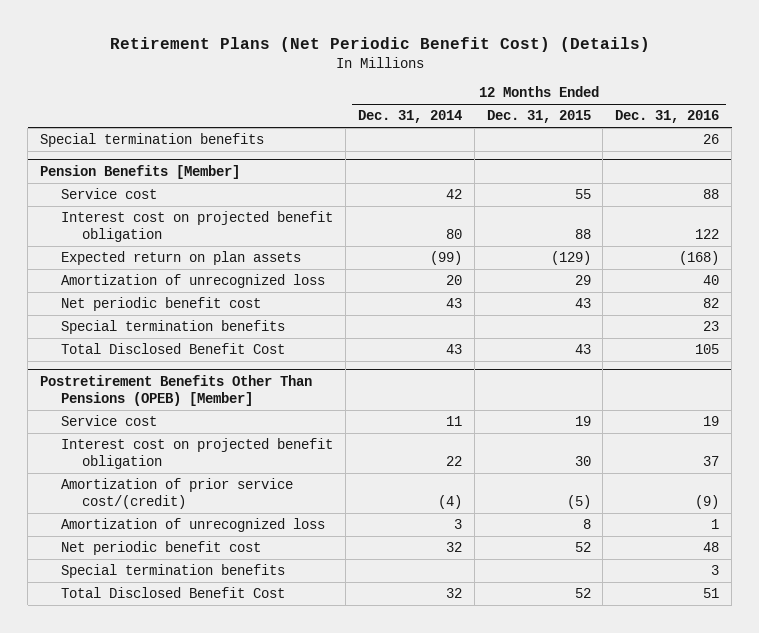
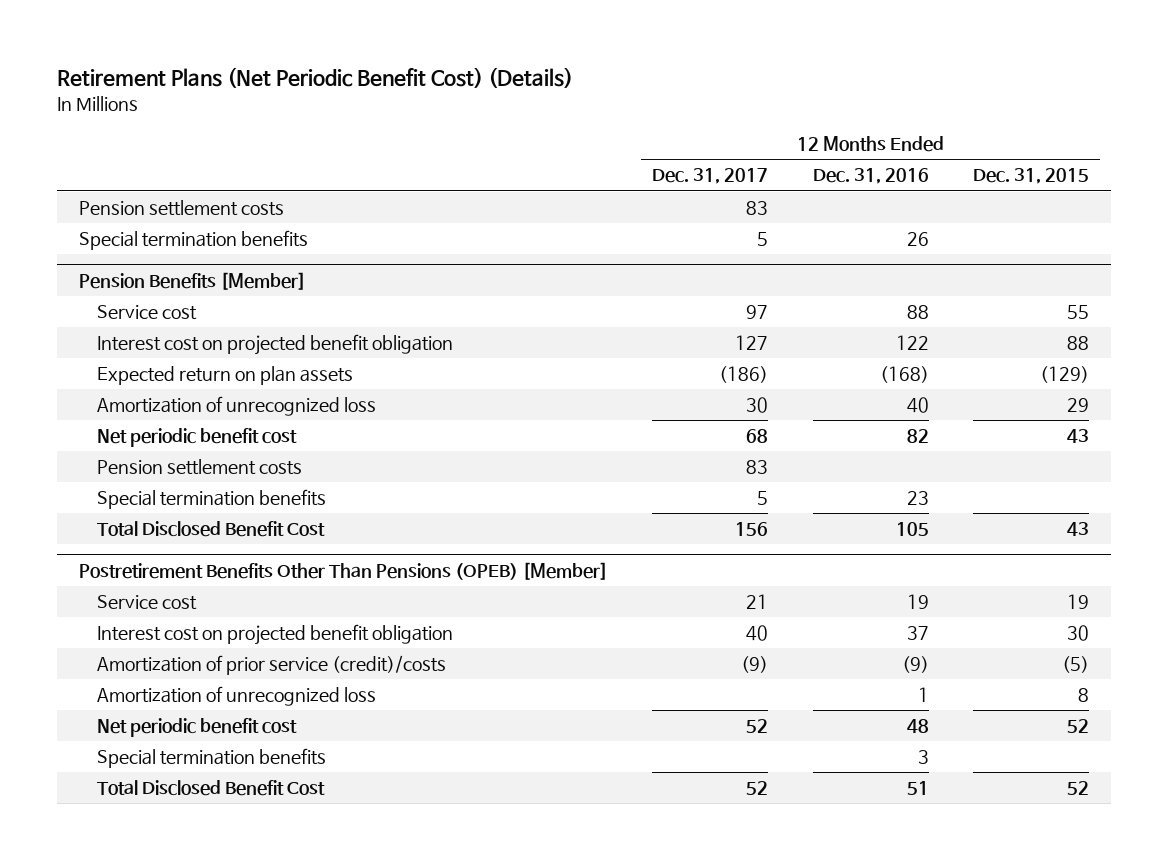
- | 12 Months Ended Dec. 31, 2014 | 12 Months Ended Dec. 31, 2015 | 12 Months Ended Dec. 31, 2016
+ | 12 Months Ended Dec. 31, 2017 | 12 Months Ended Dec. 31, 2016 | 12 Months Ended Dec. 31, 2015
+ Pension settlement costs | 83 | |
@ Pension Benefits [Member]
+ Pension settlement costs | 83 | |
@ Postretirement Benefits Other Than Pensions (OPEB) [Member]
- Amortization of prior service cost/(credit) | (4) | (5) | (9)
+ Amortization of prior service (credit)/costs | (9) | (9) | (5)

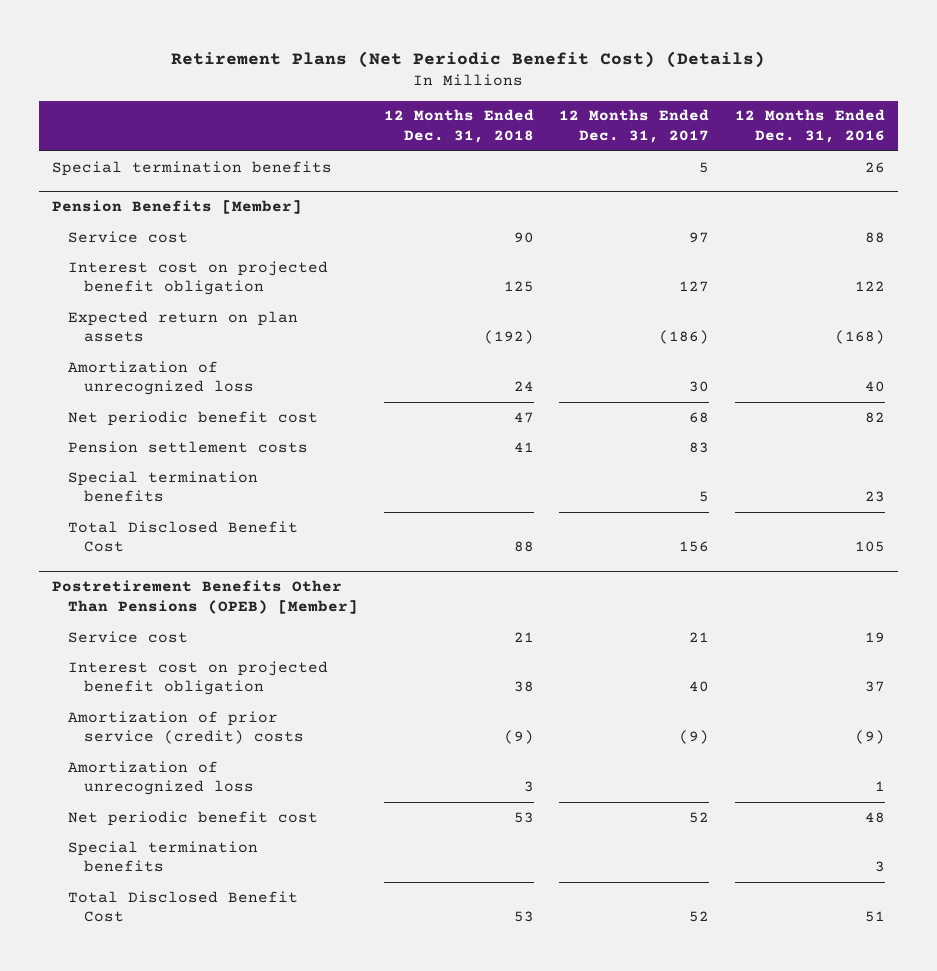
- | 12 Months Ended Dec. 31, 2017 | 12 Months Ended Dec. 31, 2016 | 12 Months Ended Dec. 31, 2015
+ | 12 Months Ended Dec. 31, 2018 | 12 Months Ended Dec. 31, 2017 | 12 Months Ended Dec. 31, 2016
- Pension settlement costs | 83 | |
@ Postretirement Benefits Other Than Pensions (OPEB) [Member]
- Amortization of prior service (credit)/costs | (9) | (9) | (5)
+ Amortization of prior service (credit) costs | (9) | (9) | (9)

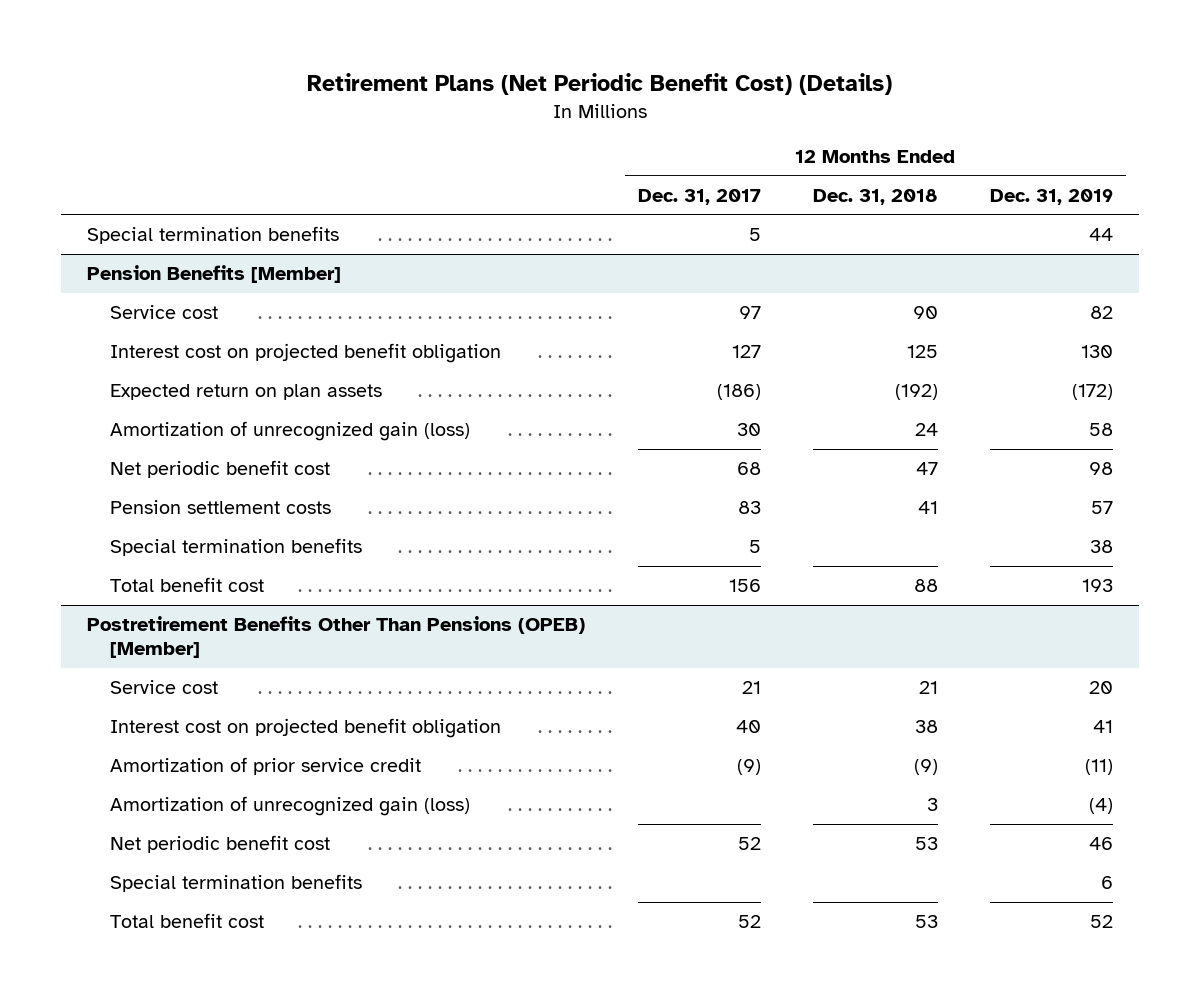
- | 12 Months Ended Dec. 31, 2018 | 12 Months Ended Dec. 31, 2017 | 12 Months Ended Dec. 31, 2016
+ | 12 Months Ended Dec. 31, 2017 | 12 Months Ended Dec. 31, 2018 | 12 Months Ended Dec. 31, 2019
@ Pension Benefits [Member]
- Amortization of unrecognized loss | 24 | 30 | 40
+ Amortization of unrecognized gain (loss) | 30 | 24 | 58
- Total Disclosed Benefit Cost | 88 | 156 | 105
+ Total benefit cost | 156 | 88 | 193
@ Postretirement Benefits Other Than Pensions (OPEB) [Member]
- Amortization of prior service (credit) costs | (9) | (9) | (9)
- Amortization of unrecognized loss | 3 | | 1
+ Amortization of prior service credit | (9) | (9) | (11)
+ Amortization of unrecognized gain (loss) | | 3 | (4)
- Total Disclosed Benefit Cost | 53 | 52 | 51
+ Total benefit cost | 52 | 53 | 52

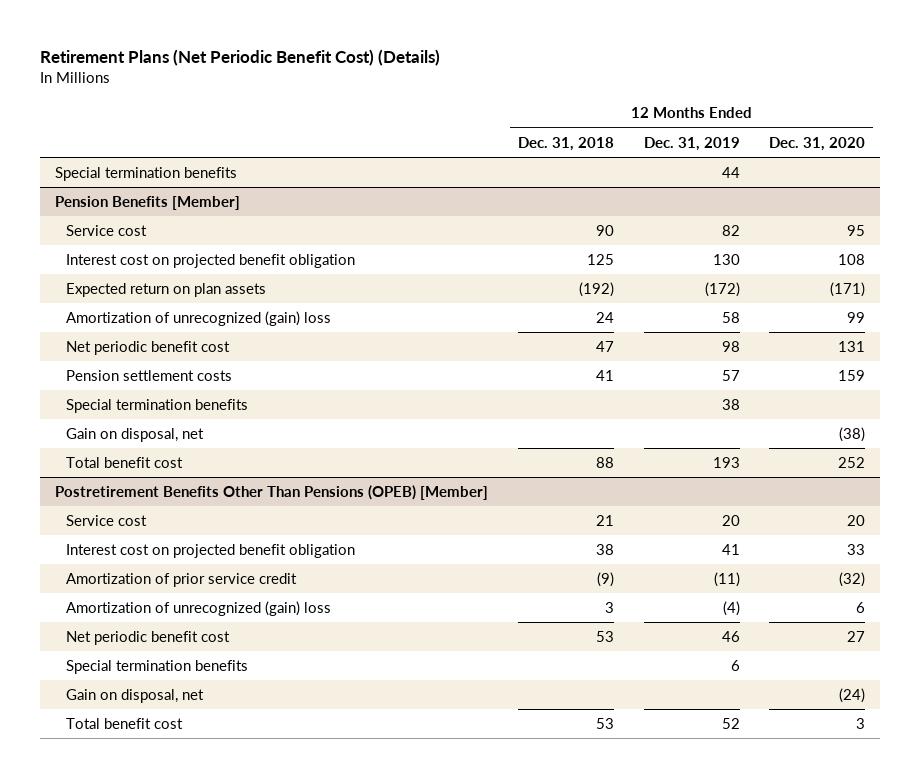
- | 12 Months Ended Dec. 31, 2017 | 12 Months Ended Dec. 31, 2018 | 12 Months Ended Dec. 31, 2019
+ | 12 Months Ended Dec. 31, 2018 | 12 Months Ended Dec. 31, 2019 | 12 Months Ended Dec. 31, 2020
@ Pension Benefits [Member]
- Amortization of unrecognized gain (loss) | 30 | 24 | 58
+ Amortization of unrecognized (gain) loss | 24 | 58 | 99
+ Gain on disposal, net | | | (38)
@ Postretirement Benefits Other Than Pensions (OPEB) [Member]
- Amortization of unrecognized gain (loss) | | 3 | (4)
+ Amortization of unrecognized (gain) loss | 3 | (4) | 6
+ Gain on disposal, net | | | (24)

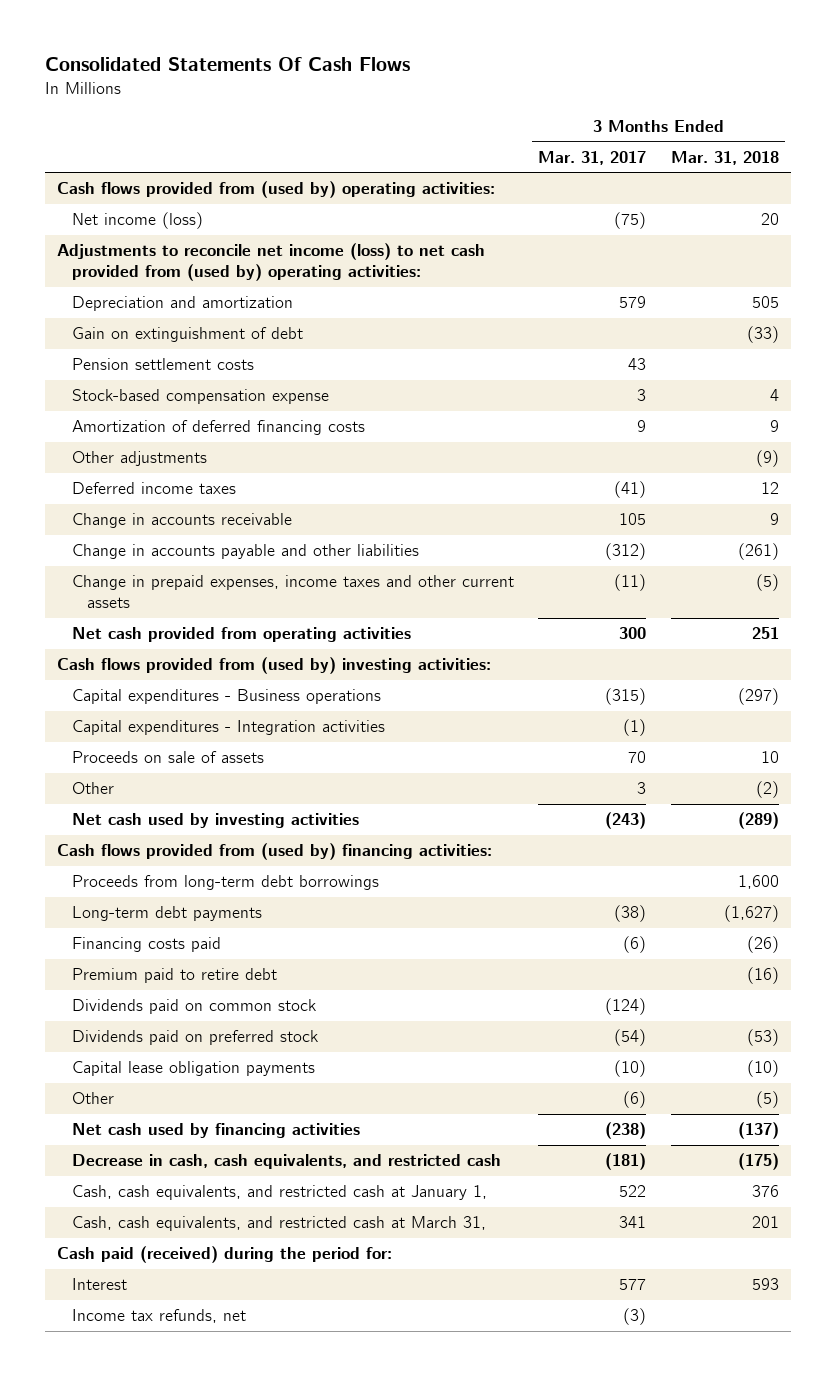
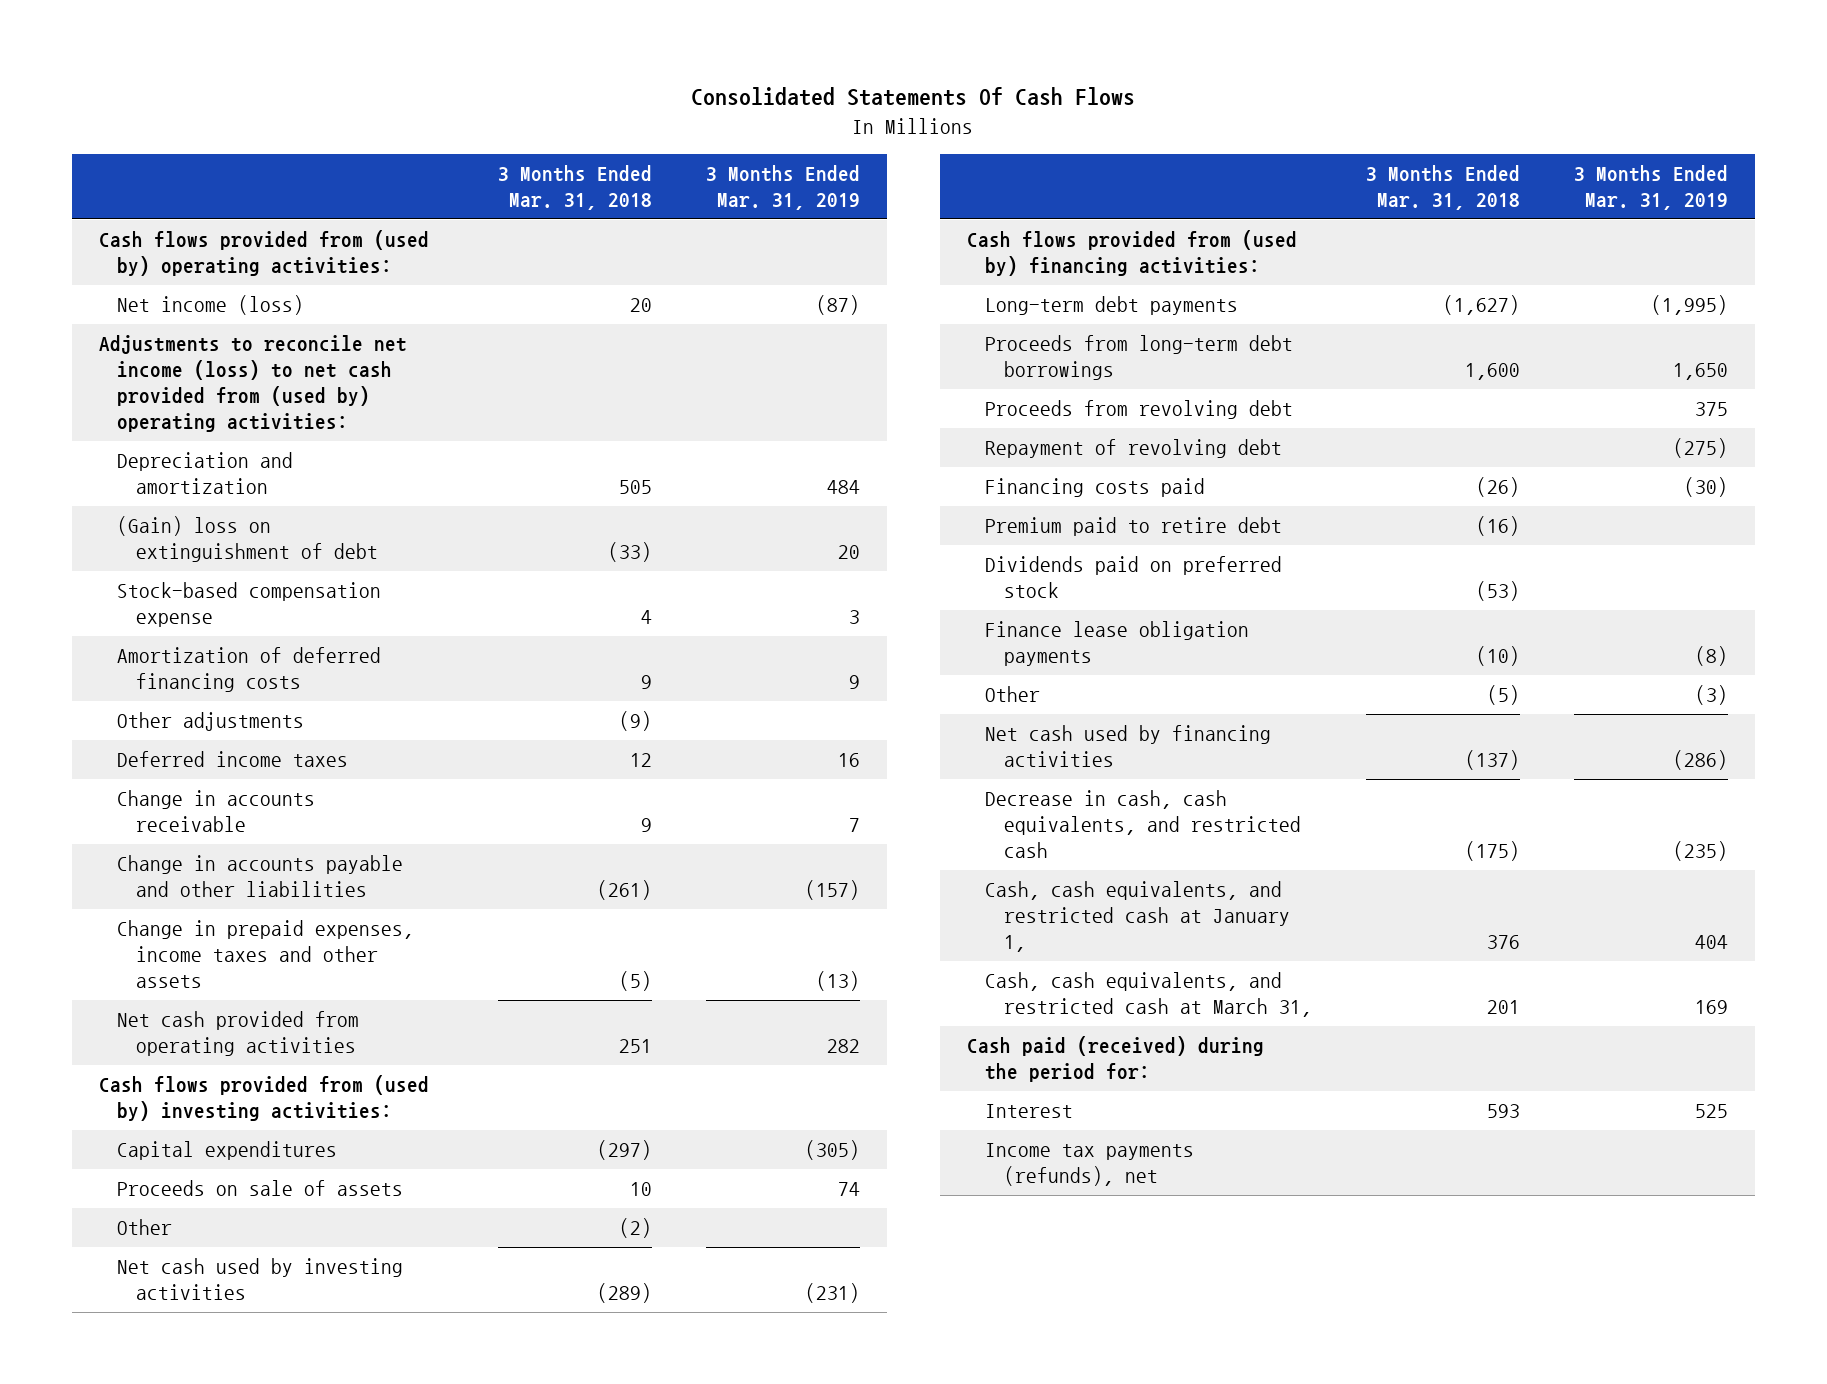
- | 3 Months Ended Mar. 31, 2017 | 3 Months Ended Mar. 31, 2018
+ | 3 Months Ended Mar. 31, 2018 | 3 Months Ended Mar. 31, 2019
- Gain on extinguishment of debt | | (33)
- Pension settlement costs | 43 |
+ (Gain) loss on extinguishment of debt | (33) | 20
- Change in prepaid expenses, income taxes and other current assets | (11) | (5)
+ Change in prepaid expenses, income taxes and other assets | (5) | (13)
- Capital expenditures - Business operations | (315) | (297)
- Capital expenditures - Integration activities | (1) |
+ Capital expenditures | (297) | (305)
moved down: Proceeds from long-term debt borrowings | 1,600 | 1,650
+ Proceeds from revolving debt | | 375
+ Repayment of revolving debt | | (275)
- Dividends paid on common stock | (124) |
- Capital lease obligation payments | (10) | (10)
+ Finance lease obligation payments | (10) | (8)
- Income tax refunds, net | (3) |
+ Income tax payments (refunds), net

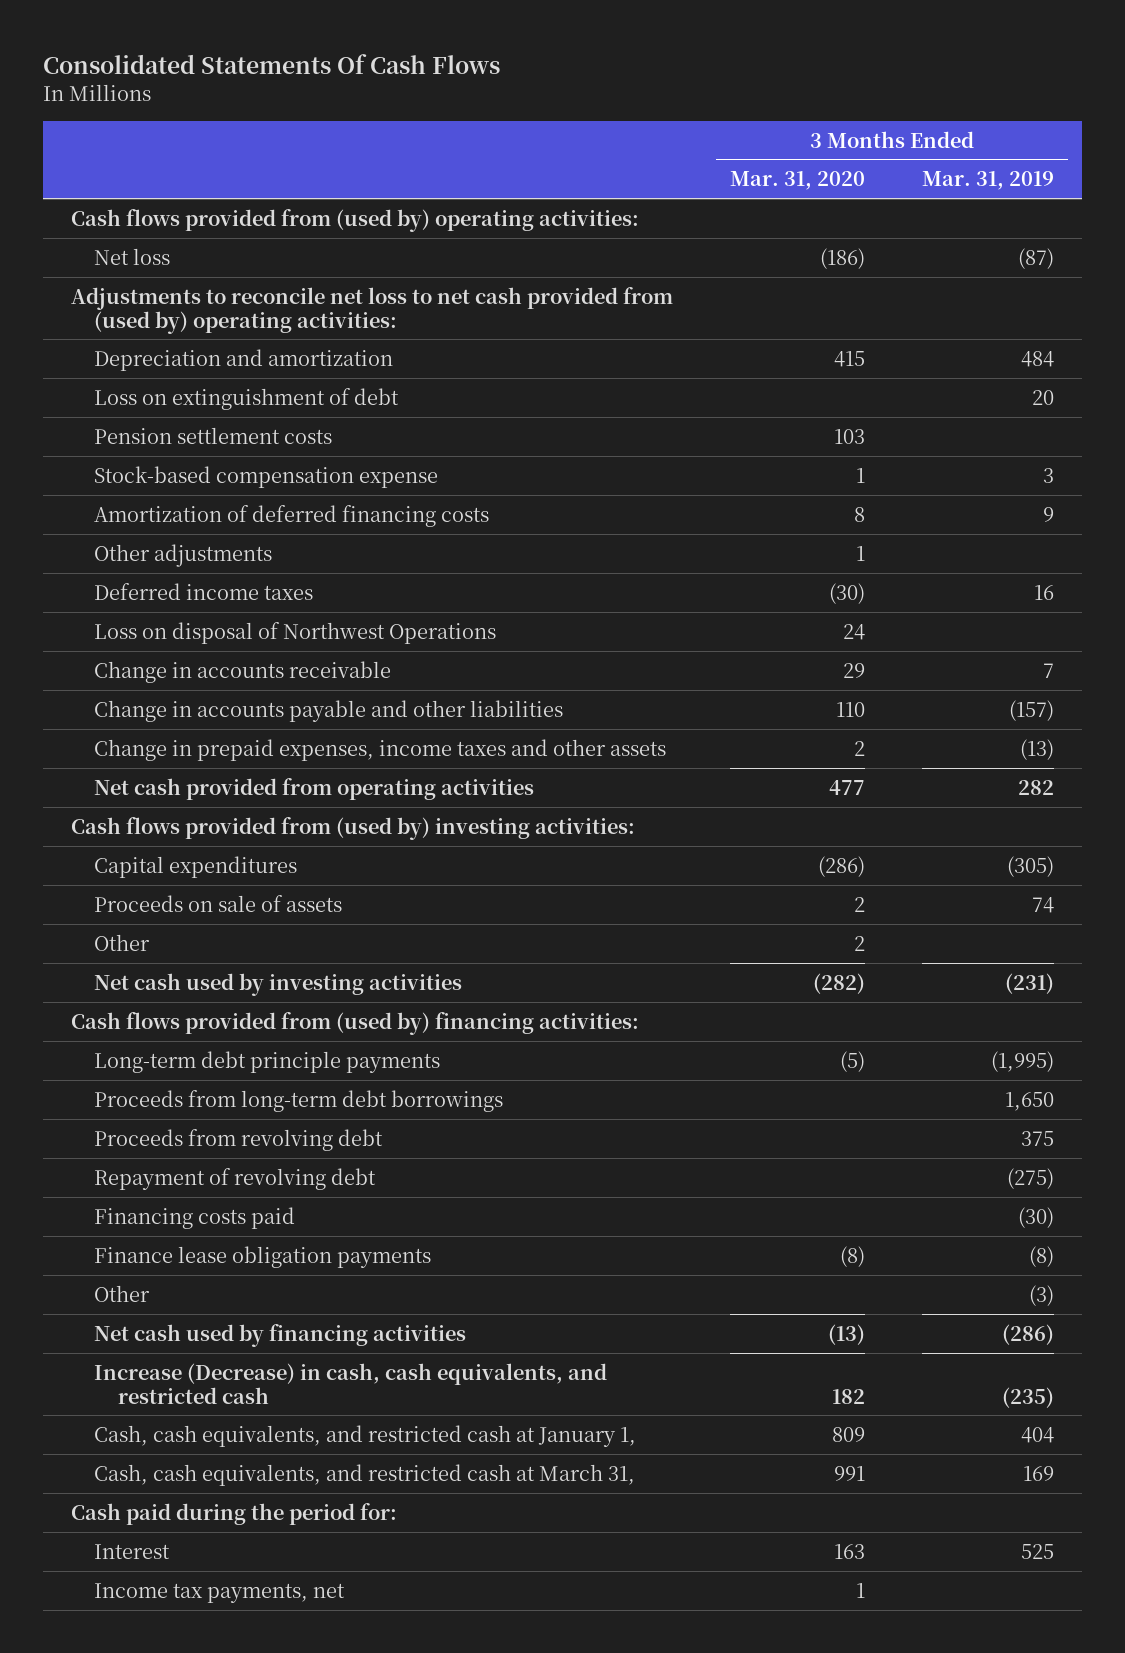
- | 3 Months Ended Mar. 31, 2018 | 3 Months Ended Mar. 31, 2019
+ | 3 Months Ended Mar. 31, 2020 | 3 Months Ended Mar. 31, 2019
- Net income (loss) | 20 | (87)
- Adjustments to reconcile net income (loss) to net cash provided from (used by) operating activities:
+ Net loss | (186) | (87)
+ Adjustments to reconcile net loss to net cash provided from (used by) operating activities:
- (Gain) loss on extinguishment of debt | (33) | 20
+ Loss on extinguishment of debt | | 20
+ Pension settlement costs | 103 |
+ Loss on disposal of Northwest Operations | 24 |
- Long-term debt payments | (1,627) | (1,995)
+ Long-term debt principle payments | (5) | (1,995)
- Premium paid to retire debt | (16) |
- Dividends paid on preferred stock | (53) |
- Decrease in cash, cash equivalents, and restricted cash | (175) | (235)
+ Increase (Decrease) in cash, cash equivalents, and restricted cash | 182 | (235)
- Cash paid (received) during the period for:
+ Cash paid during the period for:
- Income tax payments (refunds), net
+ Income tax payments, net | 1 |

